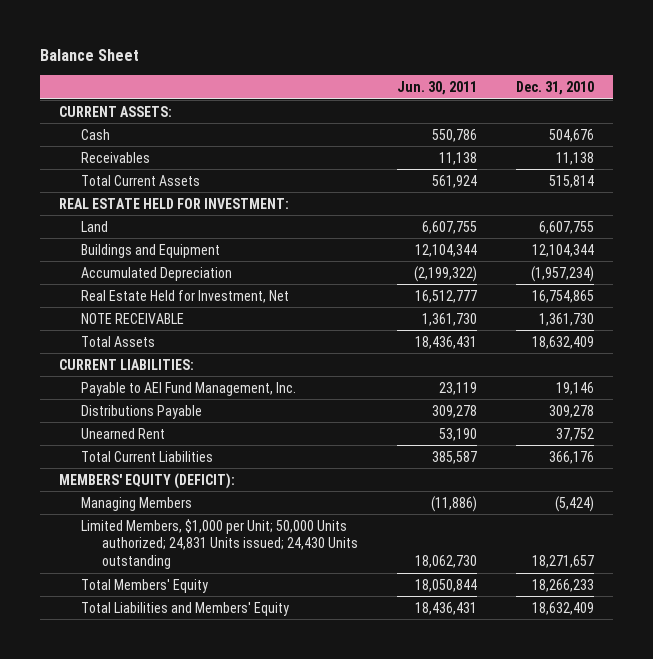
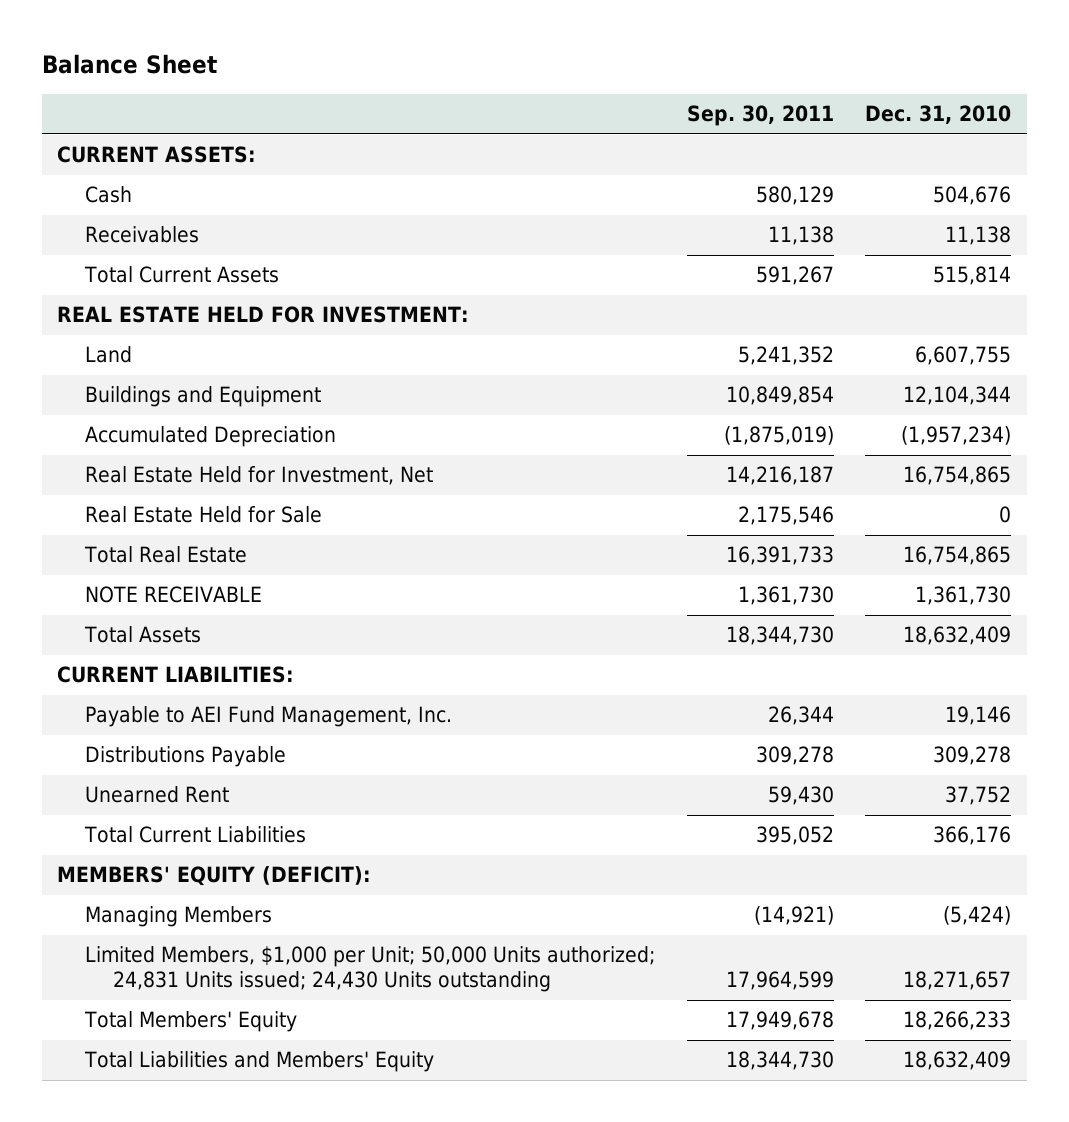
- | Jun. 30, 2011 | Dec. 31, 2010
+ | Sep. 30, 2011 | Dec. 31, 2010
+ Real Estate Held for Sale | 2,175,546 | 0
+ Total Real Estate | 16,391,733 | 16,754,865

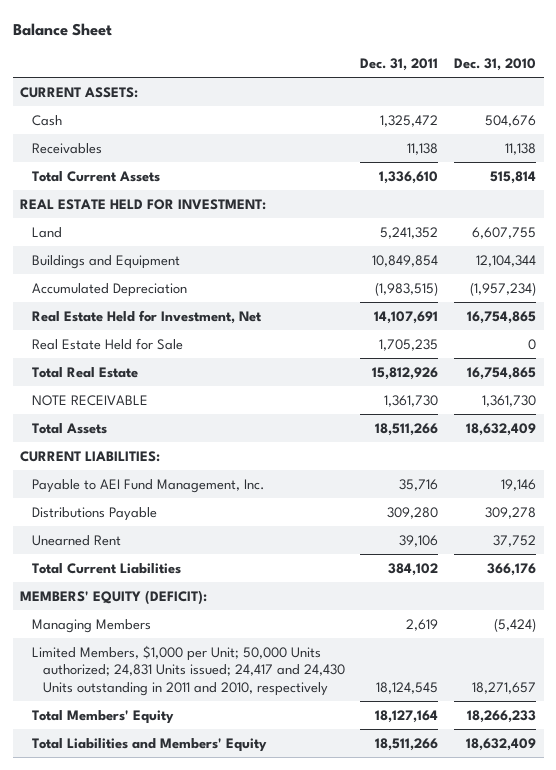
- | Sep. 30, 2011 | Dec. 31, 2010
+ | Dec. 31, 2011 | Dec. 31, 2010
- Limited Members, $1,000 per Unit; 50,000 Units authorized; 24,831 Units issued; 24,430 Units outstanding | 17,964,599 | 18,271,657
+ Limited Members, $1,000 per Unit; 50,000 Units authorized; 24,831 Units issued; 24,417 and 24,430 Units outstanding in 2011 and 2010, respectively | 18,124,545 | 18,271,657

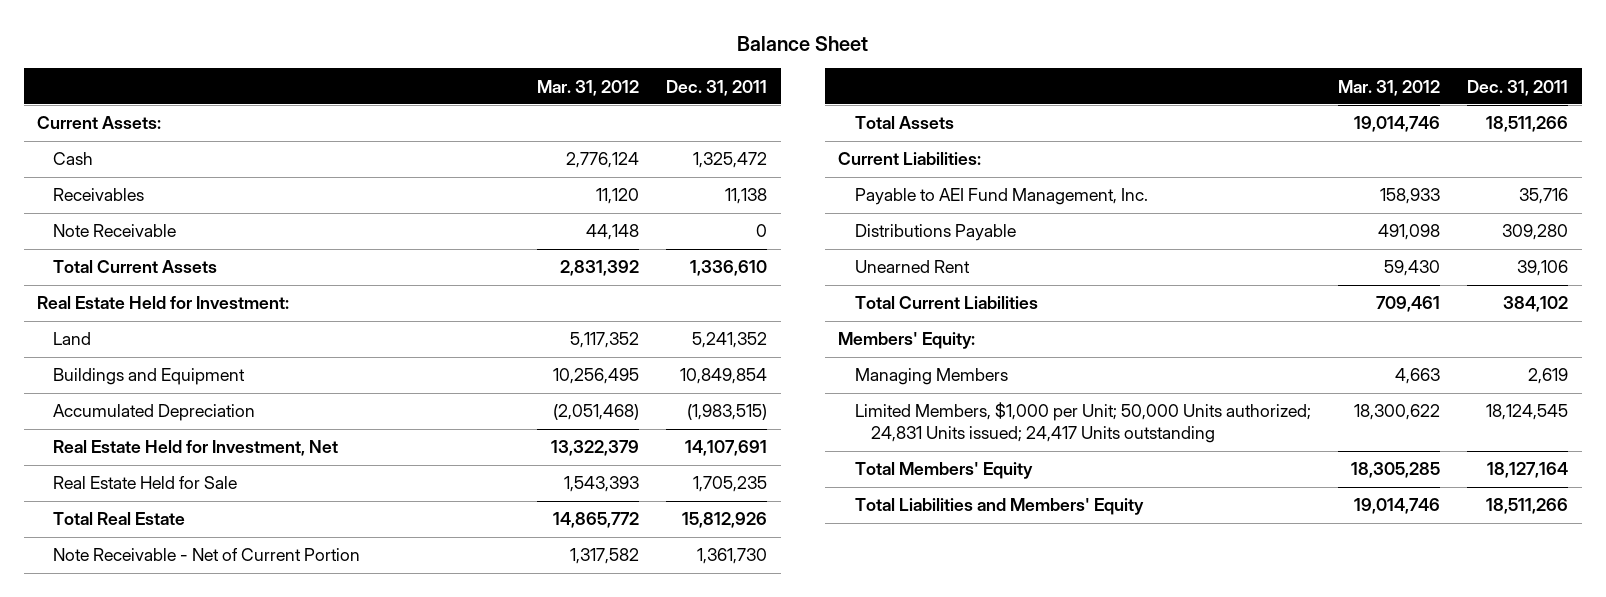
- | Dec. 31, 2011 | Dec. 31, 2010
+ | Mar. 31, 2012 | Dec. 31, 2011
- CURRENT ASSETS:
+ Current Assets:
+ Note Receivable | 44,148 | 0
- REAL ESTATE HELD FOR INVESTMENT:
+ Real Estate Held for Investment:
- NOTE RECEIVABLE | 1,361,730 | 1,361,730
+ Note Receivable - Net of Current Portion | 1,317,582 | 1,361,730
- CURRENT LIABILITIES:
+ Current Liabilities:
- MEMBERS' EQUITY (DEFICIT):
+ Members' Equity:
- Limited Members, $1,000 per Unit; 50,000 Units authorized; 24,831 Units issued; 24,417 and 24,430 Units outstanding in 2011 and 2010, respectively | 18,124,545 | 18,271,657
+ Limited Members, $1,000 per Unit; 50,000 Units authorized; 24,831 Units issued; 24,417 Units outstanding | 18,300,622 | 18,124,545

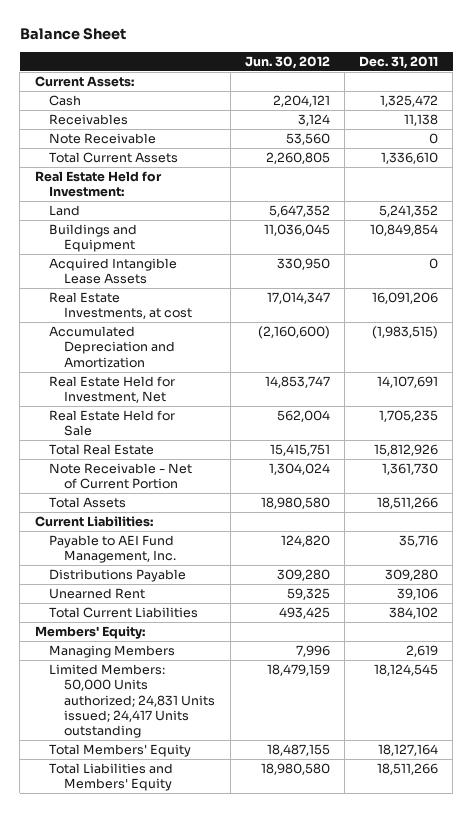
- | Mar. 31, 2012 | Dec. 31, 2011
+ | Jun. 30, 2012 | Dec. 31, 2011
- Accumulated Depreciation | (2,051,468) | (1,983,515)
+ Acquired Intangible Lease Assets | 330,950 | 0
+ Real Estate Investments, at cost | 17,014,347 | 16,091,206
+ Accumulated Depreciation and Amortization | (2,160,600) | (1,983,515)
- Limited Members, $1,000 per Unit; 50,000 Units authorized; 24,831 Units issued; 24,417 Units outstanding | 18,300,622 | 18,124,545
+ Limited Members: 50,000 Units authorized; 24,831 Units issued; 24,417 Units outstanding | 18,479,159 | 18,124,545

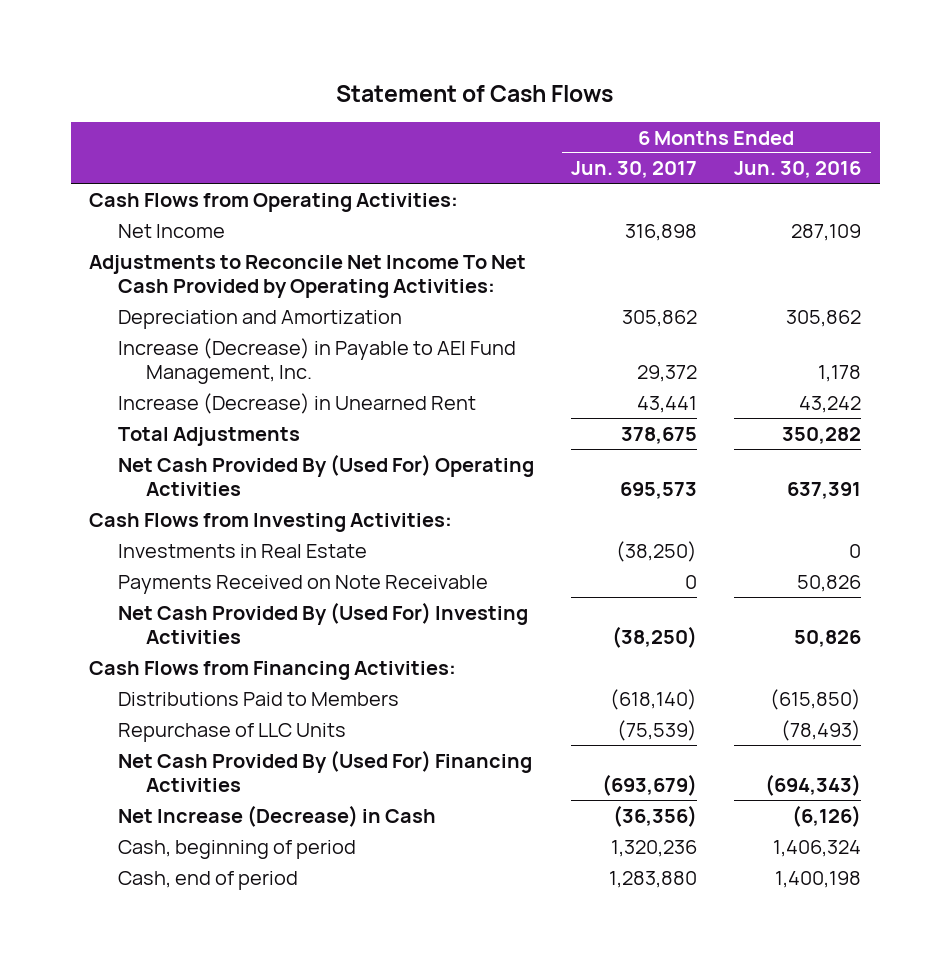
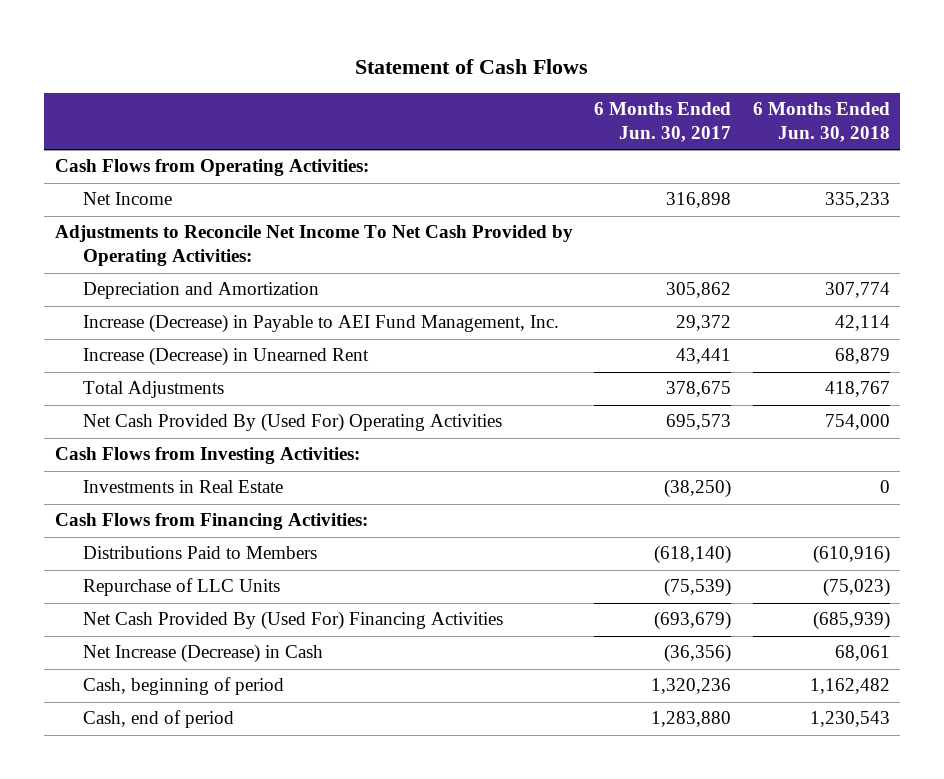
- | 6 Months Ended Jun. 30, 2017 | 6 Months Ended Jun. 30, 2016
+ | 6 Months Ended Jun. 30, 2017 | 6 Months Ended Jun. 30, 2018
- Payments Received on Note Receivable | 0 | 50,826
- Net Cash Provided By (Used For) Investing Activities | (38,250) | 50,826

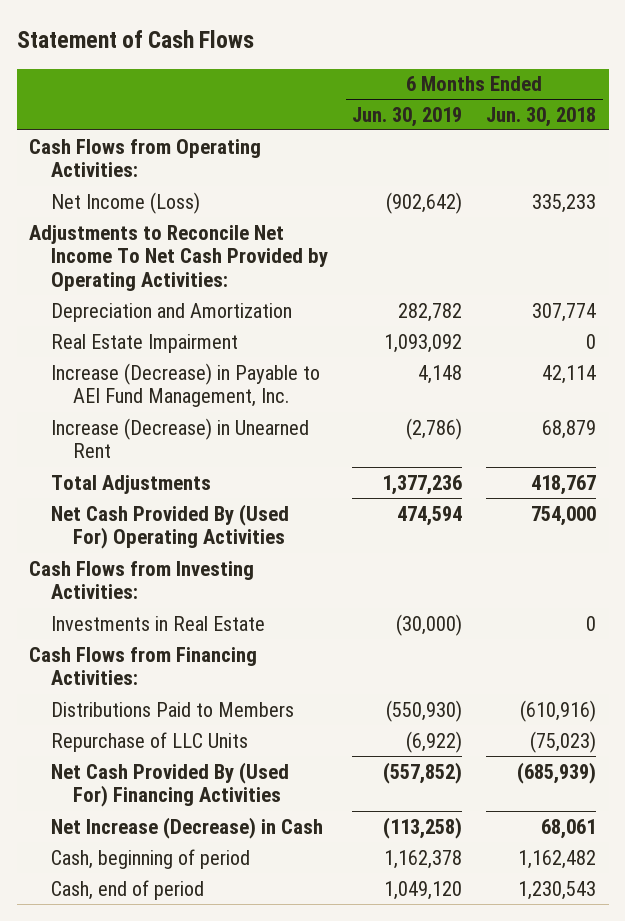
- | 6 Months Ended Jun. 30, 2017 | 6 Months Ended Jun. 30, 2018
+ | 6 Months Ended Jun. 30, 2019 | 6 Months Ended Jun. 30, 2018
- Net Income | 316,898 | 335,233
+ Net Income (Loss) | (902,642) | 335,233
+ Real Estate Impairment | 1,093,092 | 0

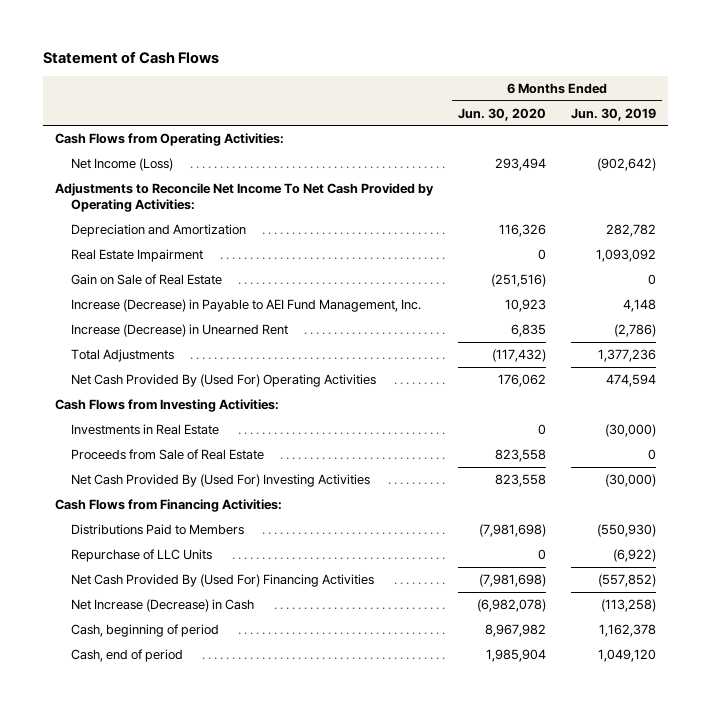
- | 6 Months Ended Jun. 30, 2019 | 6 Months Ended Jun. 30, 2018
+ | 6 Months Ended Jun. 30, 2020 | 6 Months Ended Jun. 30, 2019
+ Gain on Sale of Real Estate | (251,516) | 0
+ Proceeds from Sale of Real Estate | 823,558 | 0
+ Net Cash Provided By (Used For) Investing Activities | 823,558 | (30,000)

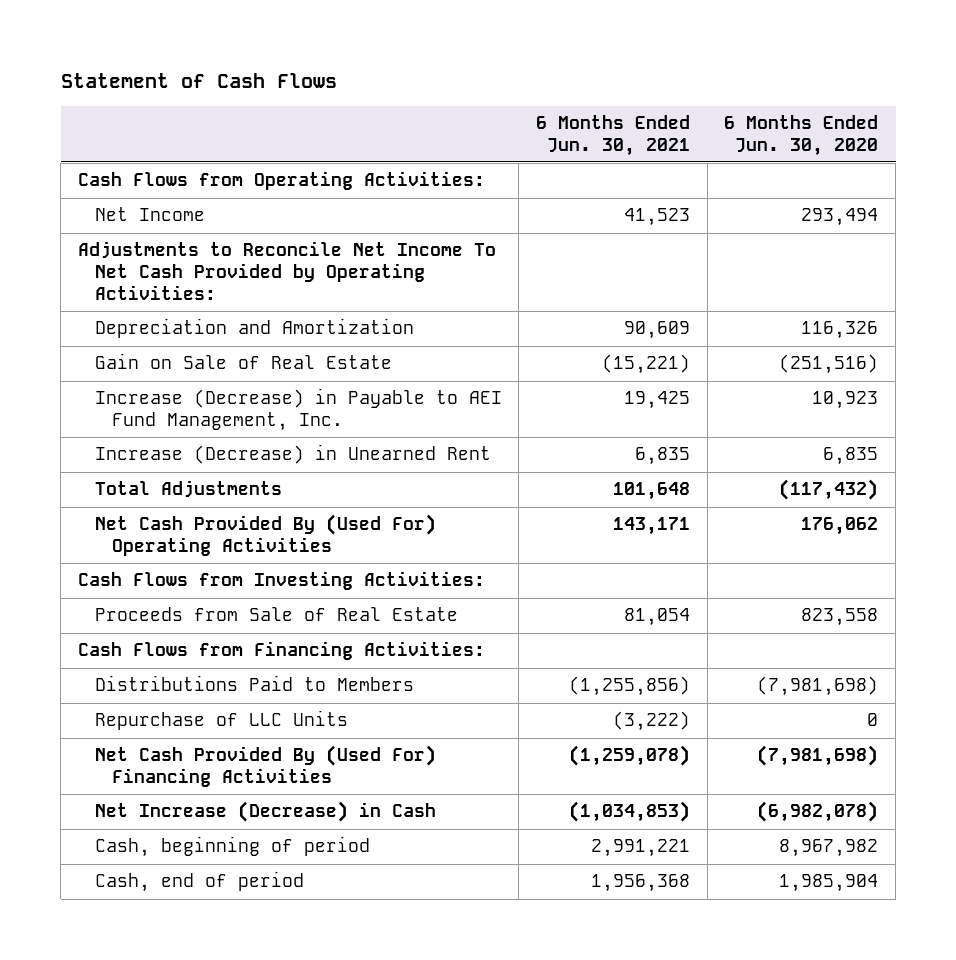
- | 6 Months Ended Jun. 30, 2020 | 6 Months Ended Jun. 30, 2019
+ | 6 Months Ended Jun. 30, 2021 | 6 Months Ended Jun. 30, 2020
- Net Income (Loss) | 293,494 | (902,642)
+ Net Income | 41,523 | 293,494
- Real Estate Impairment | 0 | 1,093,092
- Investments in Real Estate | 0 | (30,000)
- Net Cash Provided By (Used For) Investing Activities | 823,558 | (30,000)

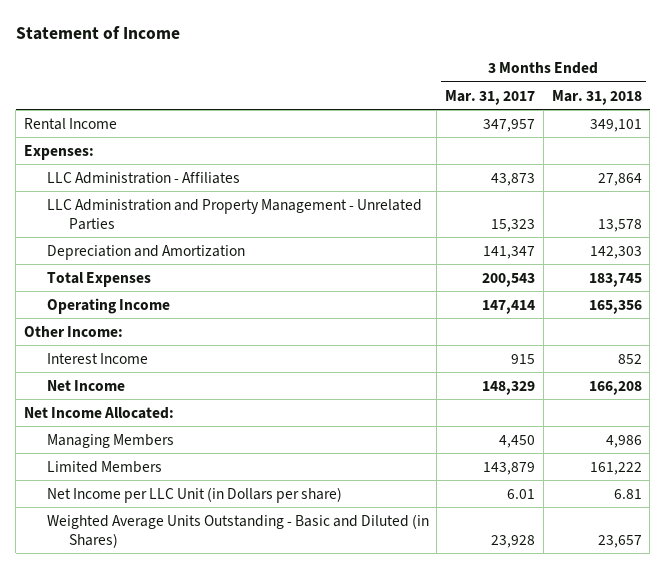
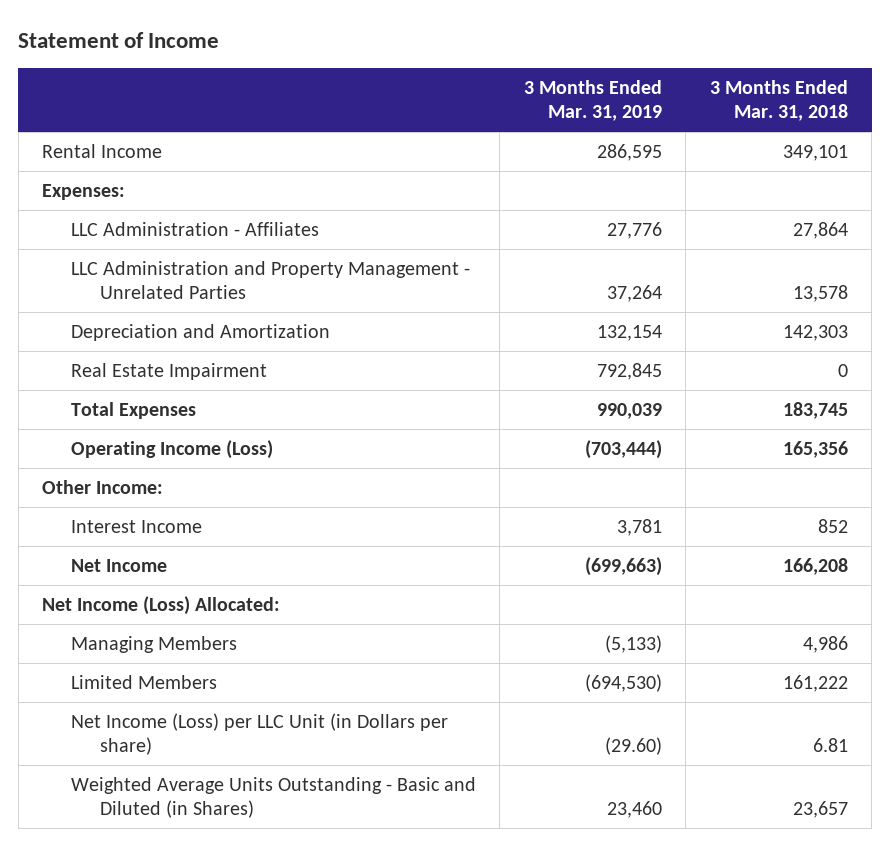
- | 3 Months Ended Mar. 31, 2017 | 3 Months Ended Mar. 31, 2018
+ | 3 Months Ended Mar. 31, 2019 | 3 Months Ended Mar. 31, 2018
+ Real Estate Impairment | 792,845 | 0
- Operating Income | 147,414 | 165,356
+ Operating Income (Loss) | (703,444) | 165,356
- Net Income Allocated:
+ Net Income (Loss) Allocated:
- Net Income per LLC Unit (in Dollars per share) | 6.01 | 6.81
+ Net Income (Loss) per LLC Unit (in Dollars per share) | (29.60) | 6.81

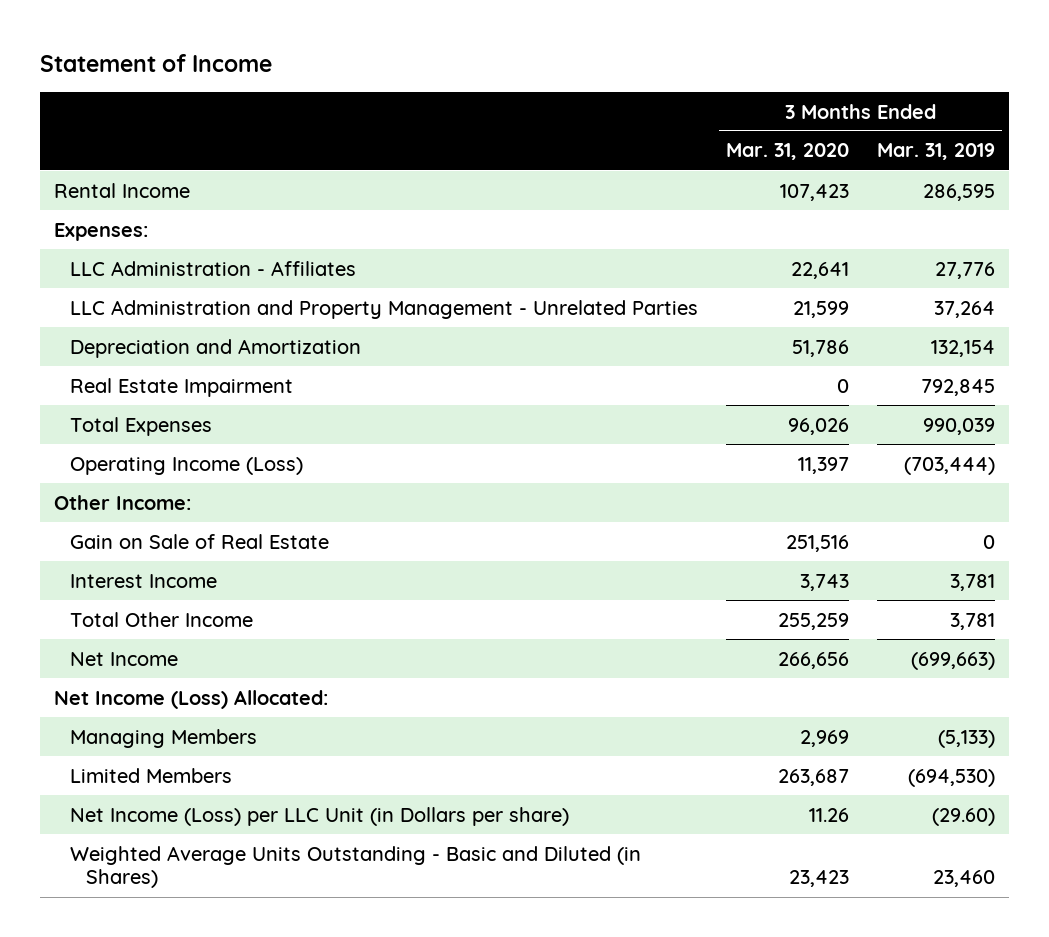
- | 3 Months Ended Mar. 31, 2019 | 3 Months Ended Mar. 31, 2018
+ | 3 Months Ended Mar. 31, 2020 | 3 Months Ended Mar. 31, 2019
+ Gain on Sale of Real Estate | 251,516 | 0
+ Total Other Income | 255,259 | 3,781

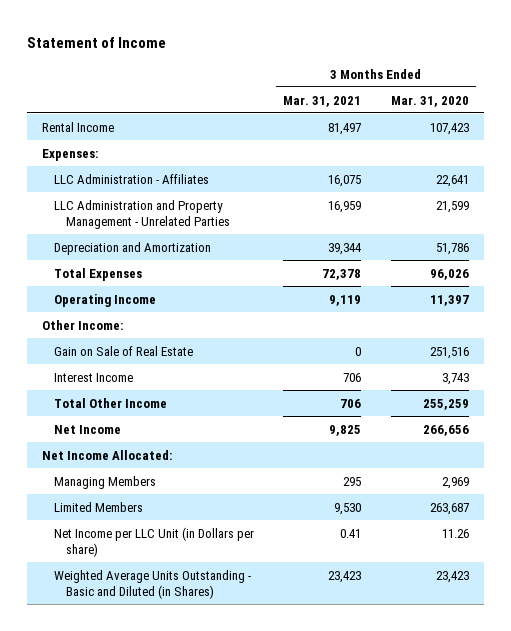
- | 3 Months Ended Mar. 31, 2020 | 3 Months Ended Mar. 31, 2019
+ | 3 Months Ended Mar. 31, 2021 | 3 Months Ended Mar. 31, 2020
- Real Estate Impairment | 0 | 792,845
- Operating Income (Loss) | 11,397 | (703,444)
+ Operating Income | 9,119 | 11,397
- Net Income (Loss) Allocated:
+ Net Income Allocated:
- Net Income (Loss) per LLC Unit (in Dollars per share) | 11.26 | (29.60)
+ Net Income per LLC Unit (in Dollars per share) | 0.41 | 11.26

